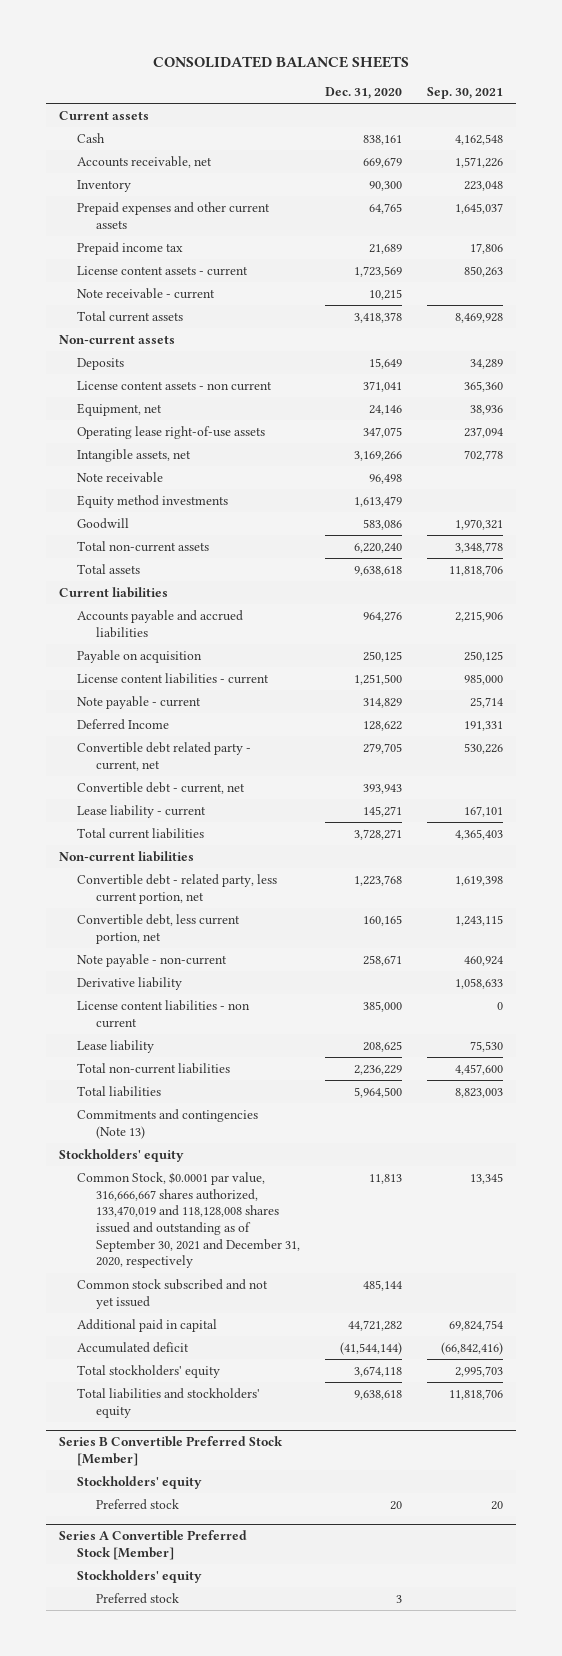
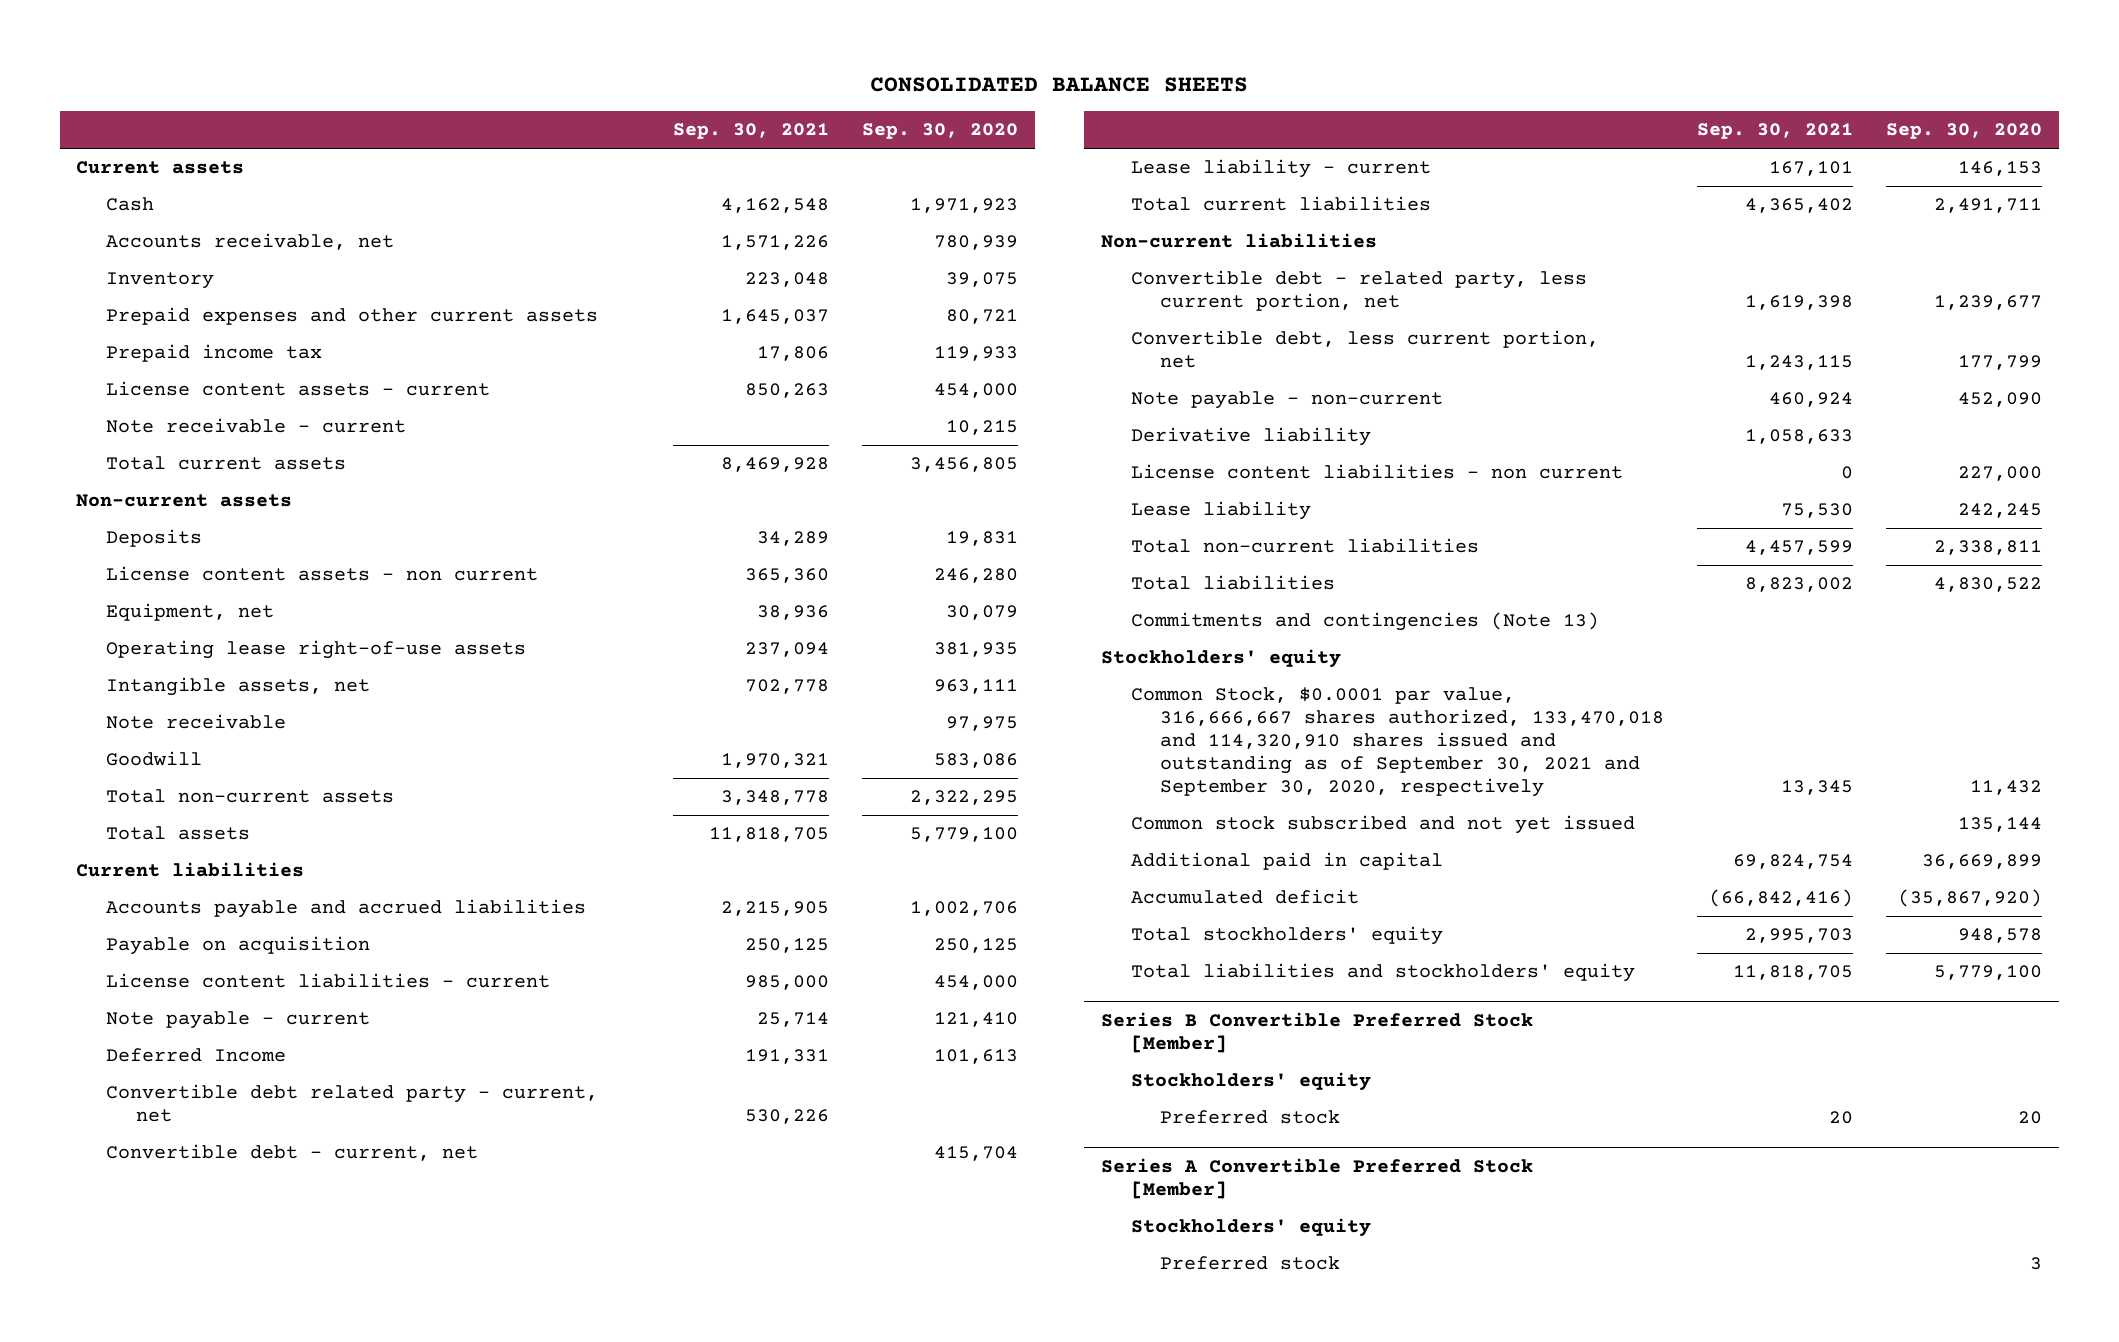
- | Dec. 31, 2020 | Sep. 30, 2021
+ | Sep. 30, 2021 | Sep. 30, 2020
- Equity method investments | 1,613,479 |
- Total assets | 9,638,618 | 11,818,706
+ Total assets | 11,818,705 | 5,779,100
- Accounts payable and accrued liabilities | 964,276 | 2,215,906
+ Accounts payable and accrued liabilities | 2,215,905 | 1,002,706
- Total current liabilities | 3,728,271 | 4,365,403
+ Total current liabilities | 4,365,402 | 2,491,711
- Total non-current liabilities | 2,236,229 | 4,457,600
- Total liabilities | 5,964,500 | 8,823,003
+ Total non-current liabilities | 4,457,599 | 2,338,811
+ Total liabilities | 8,823,002 | 4,830,522
- Common Stock, $0.0001 par value, 316,666,667 shares authorized, 133,470,019 and 118,128,008 shares issued and outstanding as of September 30, 2021 and December 31, 2020, respectively | 11,813 | 13,345
+ Common Stock, $0.0001 par value, 316,666,667 shares authorized, 133,470,018 and 114,320,910 shares issued and outstanding as of September 30, 2021 and September 30, 2020, respectively | 13,345 | 11,432
- Total liabilities and stockholders' equity | 9,638,618 | 11,818,706
+ Total liabilities and stockholders' equity | 11,818,705 | 5,779,100

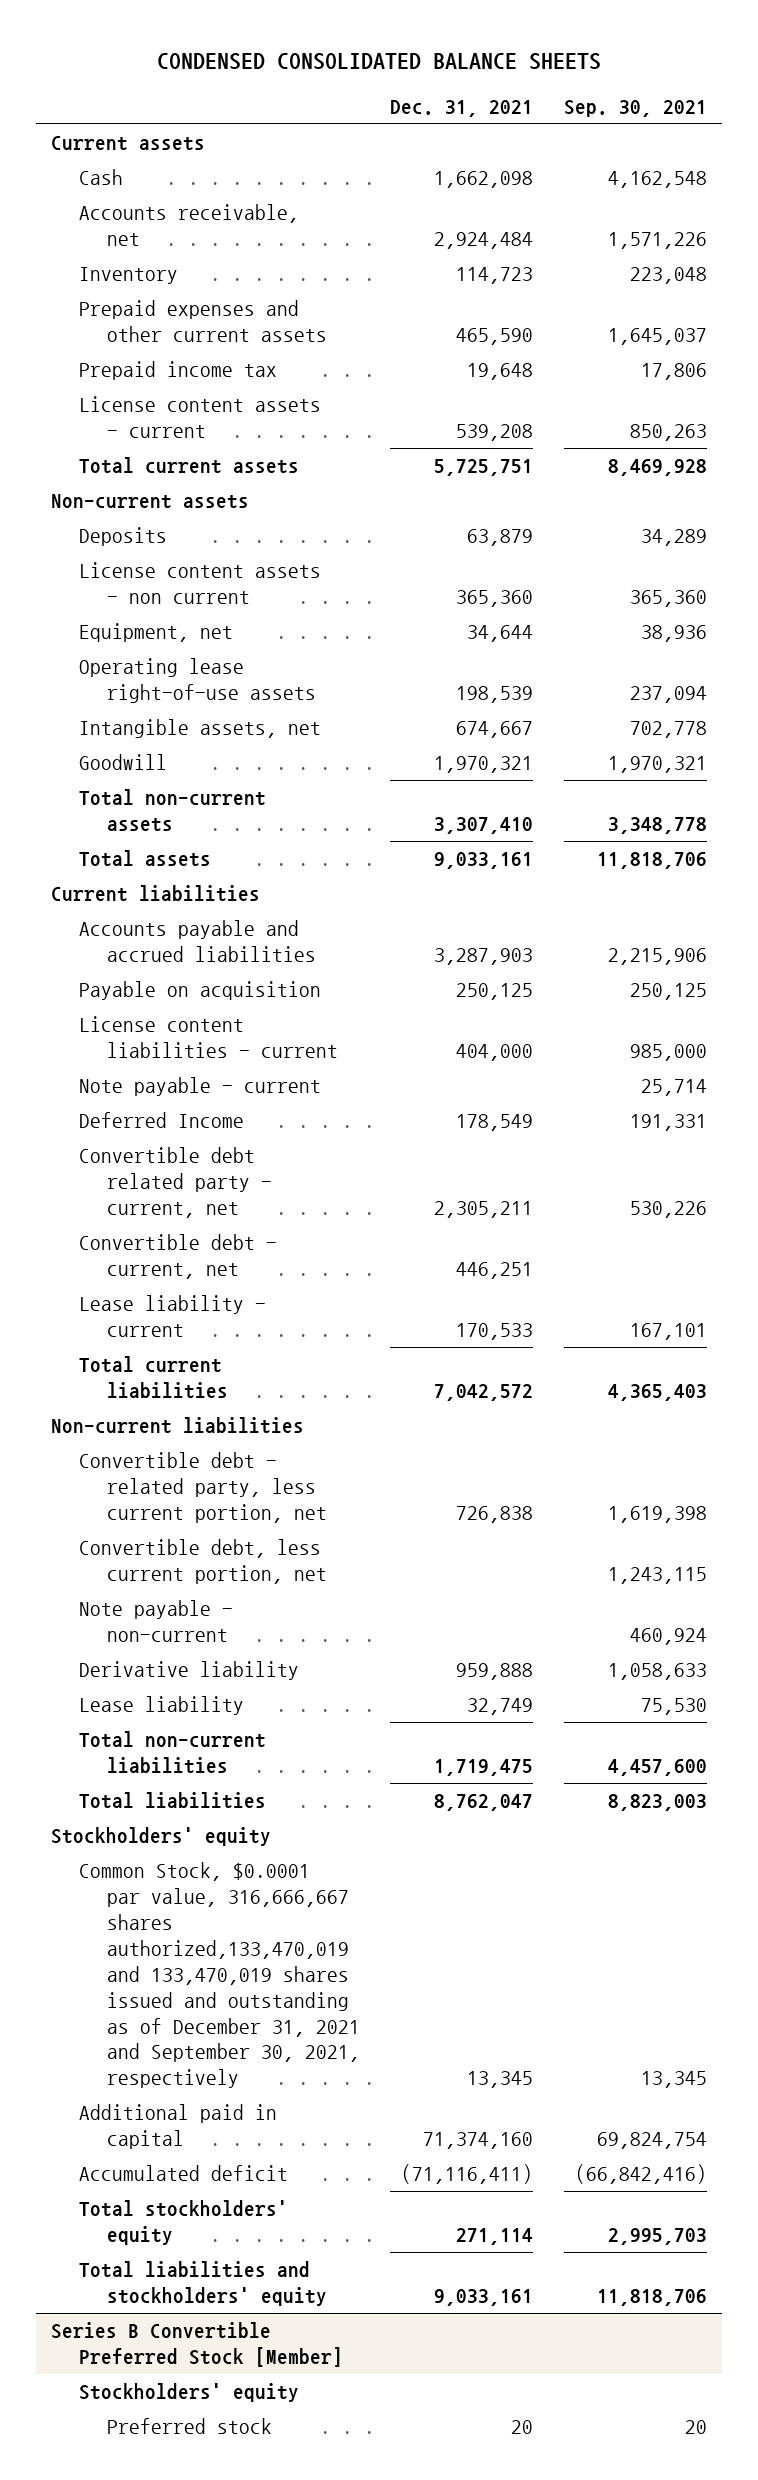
- CONSOLIDATED BALANCE SHEETS
+ CONDENSED CONSOLIDATED BALANCE SHEETS
- | Sep. 30, 2021 | Sep. 30, 2020
+ | Dec. 31, 2021 | Sep. 30, 2021
- Note receivable - current | | 10,215
- Note receivable | | 97,975
- Total assets | 11,818,705 | 5,779,100
+ Total assets | 9,033,161 | 11,818,706
- Accounts payable and accrued liabilities | 2,215,905 | 1,002,706
+ Accounts payable and accrued liabilities | 3,287,903 | 2,215,906
- Total current liabilities | 4,365,402 | 2,491,711
+ Total current liabilities | 7,042,572 | 4,365,403
- License content liabilities - non current | 0 | 227,000
- Total non-current liabilities | 4,457,599 | 2,338,811
- Total liabilities | 8,823,002 | 4,830,522
- Commitments and contingencies (Note 13)
+ Total non-current liabilities | 1,719,475 | 4,457,600
+ Total liabilities | 8,762,047 | 8,823,003
- Common Stock, $0.0001 par value, 316,666,667 shares authorized, 133,470,018 and 114,320,910 shares issued and outstanding as of September 30, 2021 and September 30, 2020, respectively | 13,345 | 11,432
- Common stock subscribed and not yet issued | | 135,144
+ Common Stock, $0.0001 par value, 316,666,667 shares authorized,133,470,019 and 133,470,019 shares issued and outstanding as of December 31, 2021 and September 30, 2021, respectively | 13,345 | 13,345
- Total liabilities and stockholders' equity | 11,818,705 | 5,779,100
+ Total liabilities and stockholders' equity | 9,033,161 | 11,818,706
- Series A Convertible Preferred Stock [Member]
- Stockholders' equity
- Preferred stock | | 3

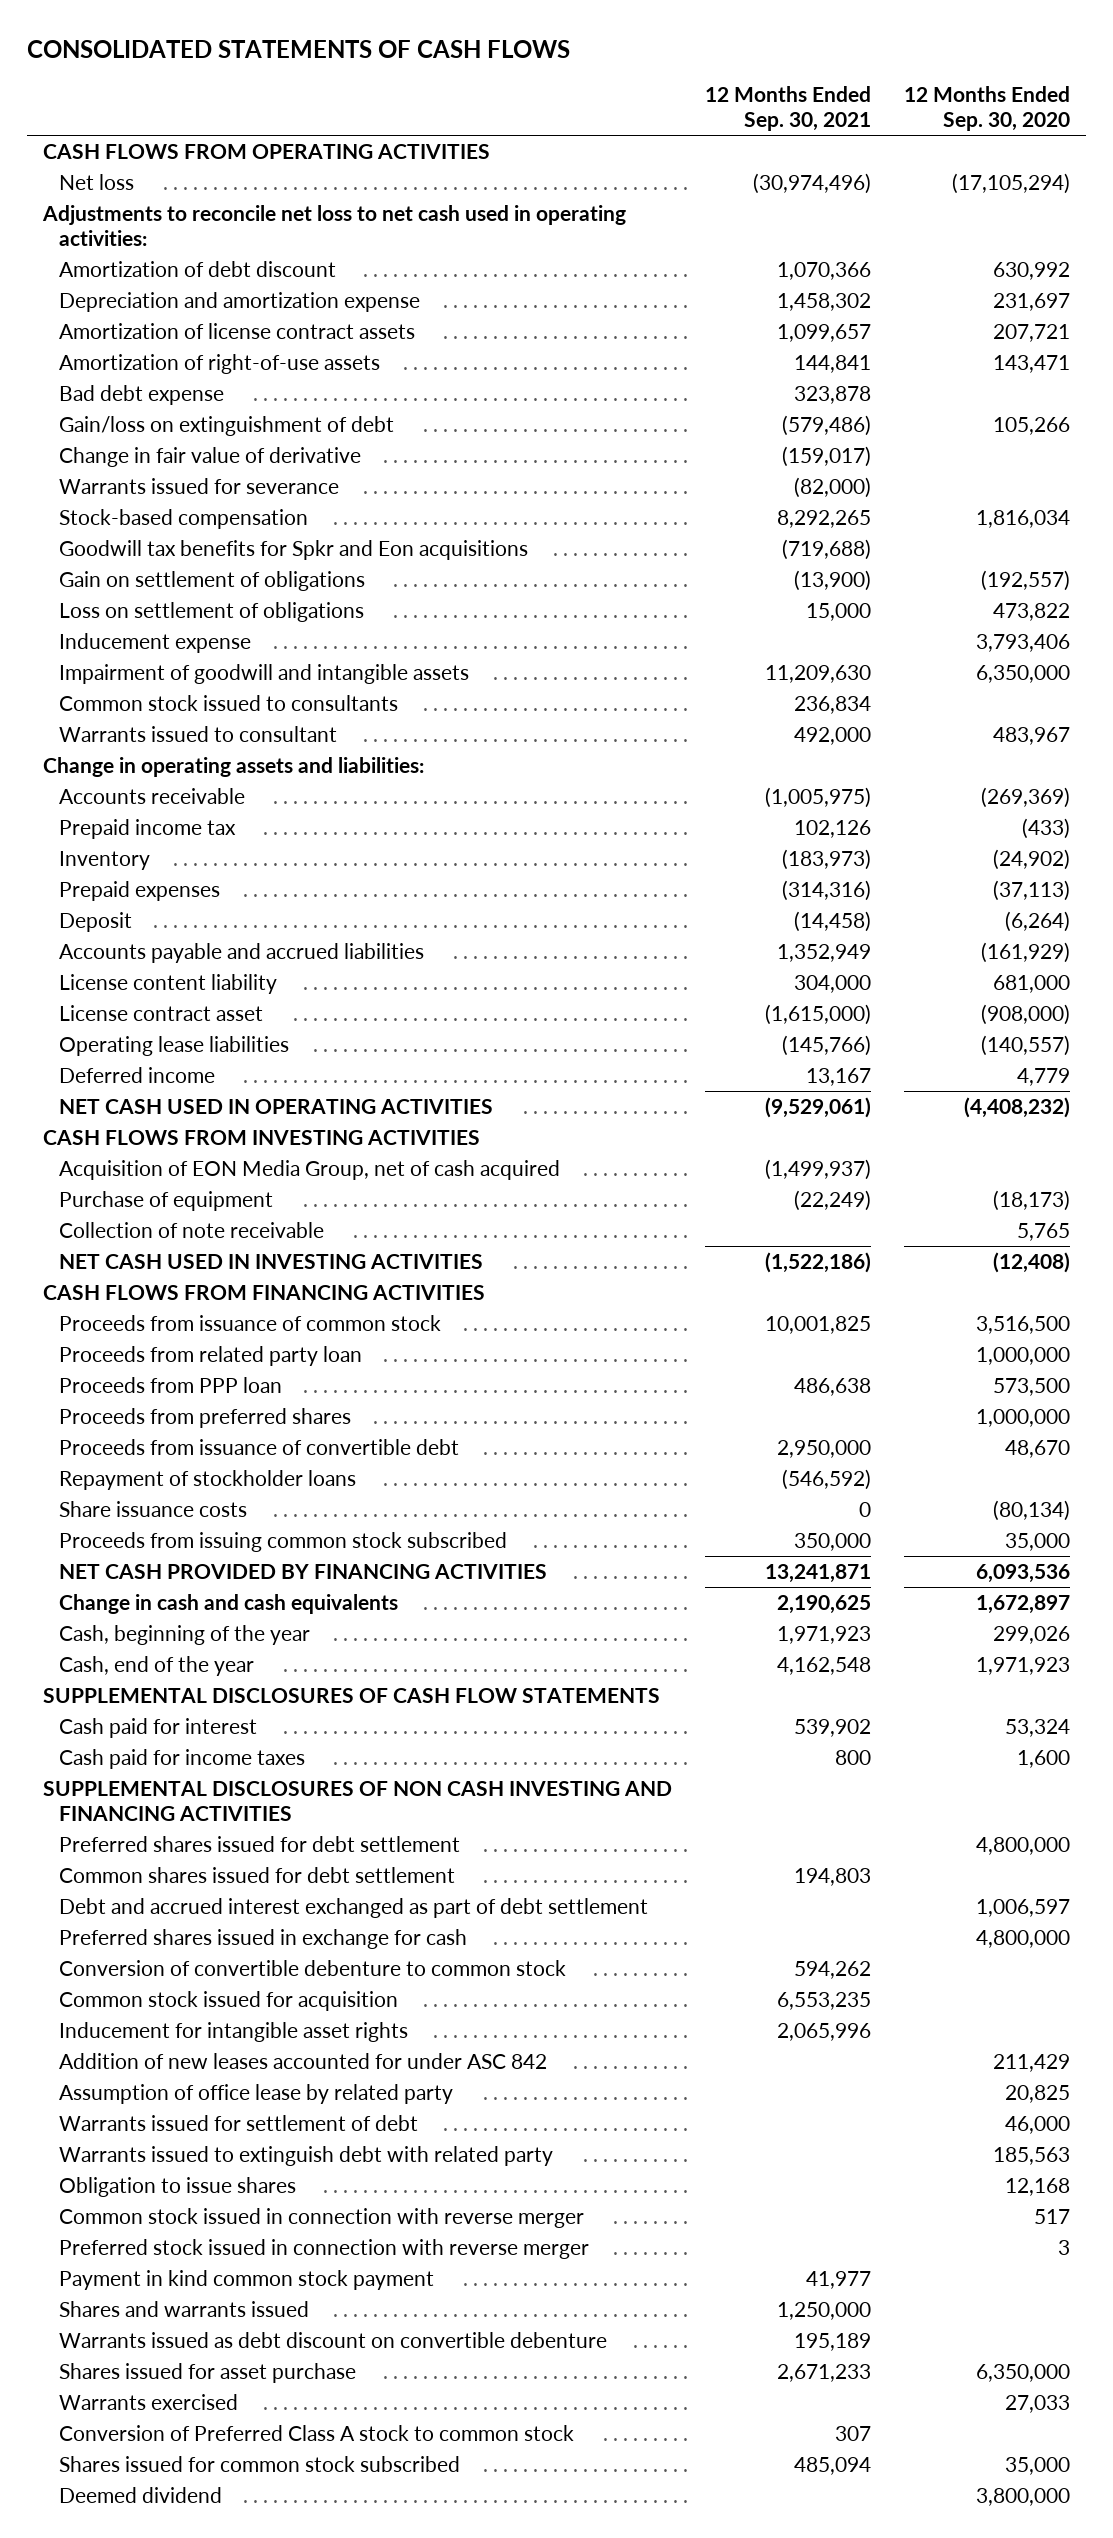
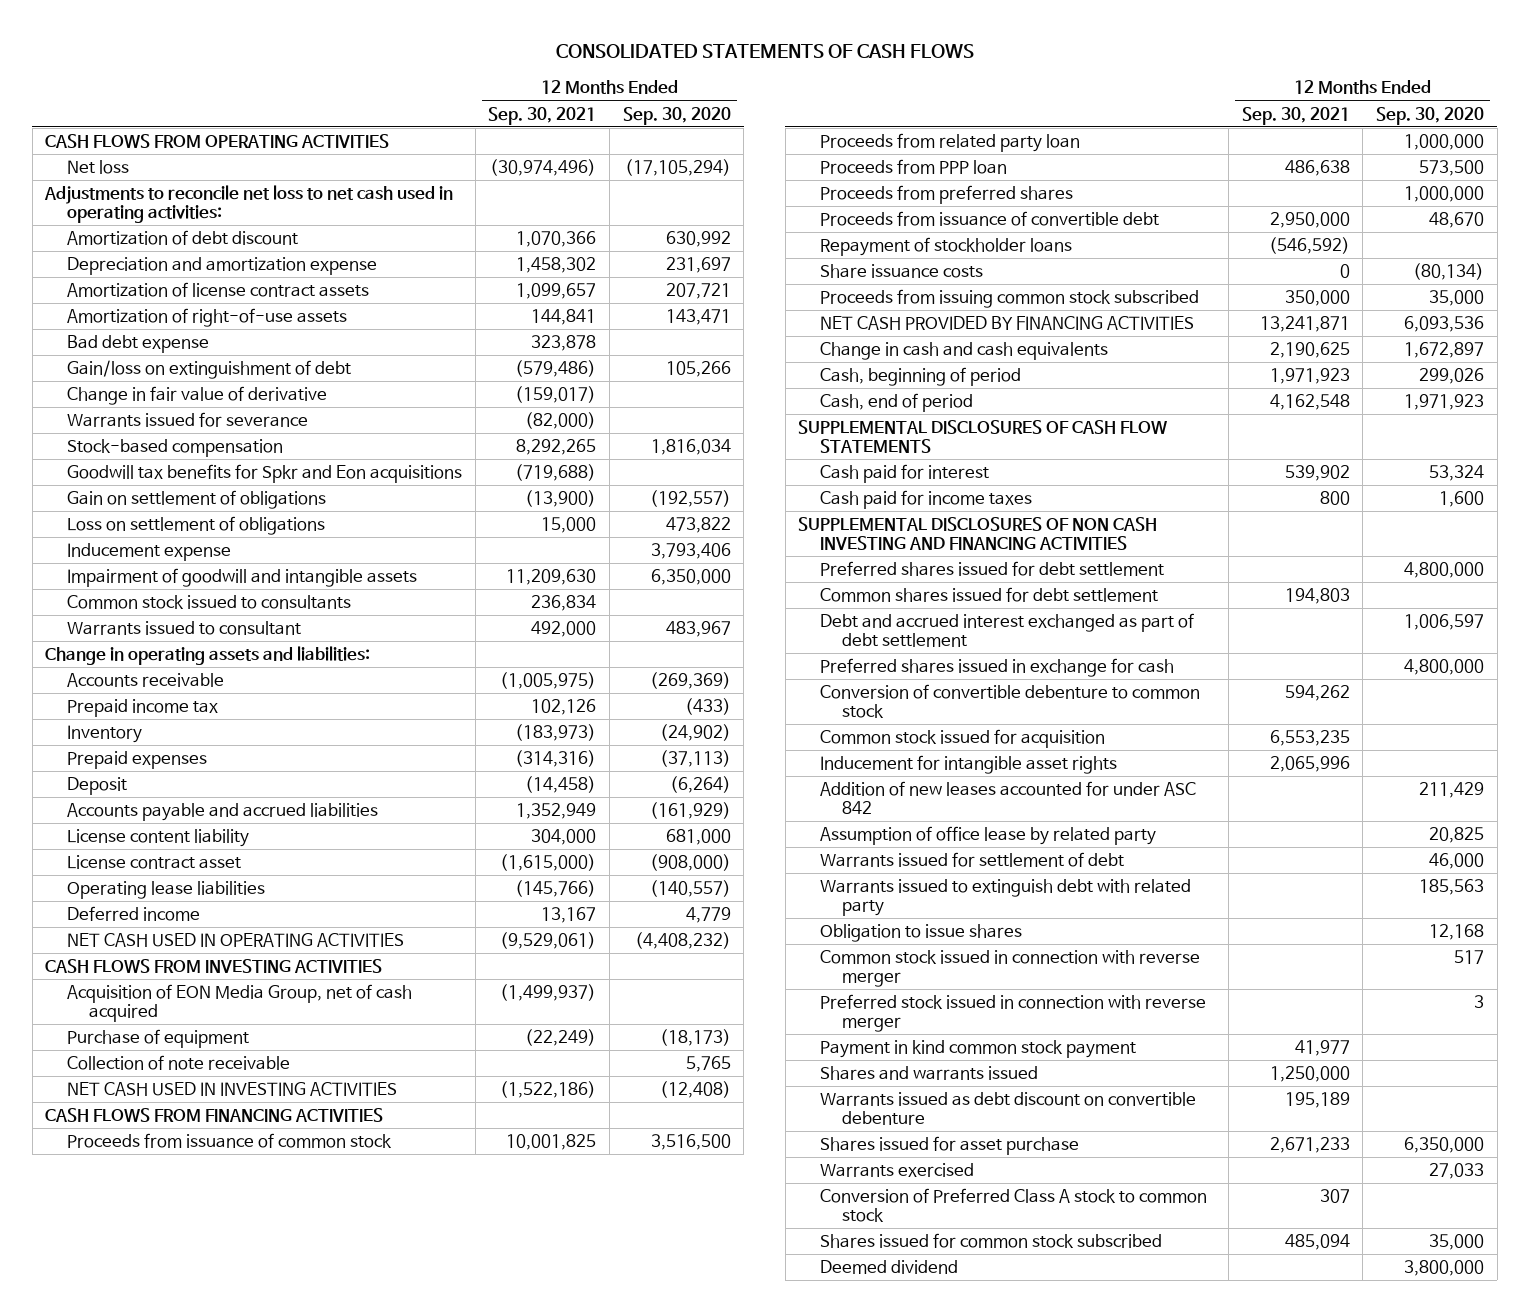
- Cash, beginning of the year | 1,971,923 | 299,026
- Cash, end of the year | 4,162,548 | 1,971,923
+ Cash, beginning of period | 1,971,923 | 299,026
+ Cash, end of period | 4,162,548 | 1,971,923

